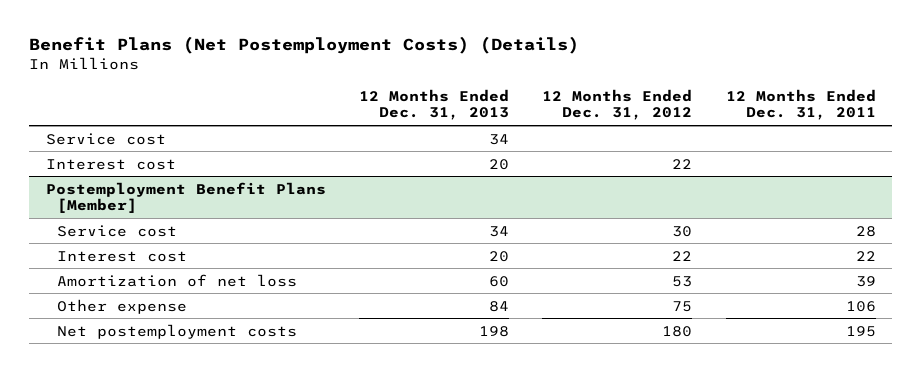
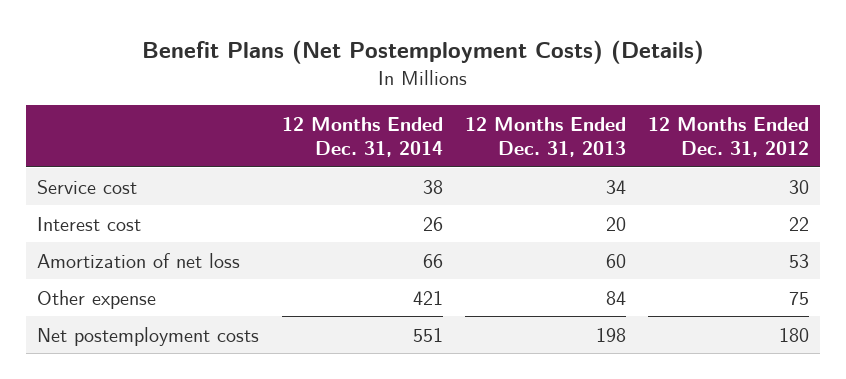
- | 12 Months Ended Dec. 31, 2013 | 12 Months Ended Dec. 31, 2012 | 12 Months Ended Dec. 31, 2011
+ | 12 Months Ended Dec. 31, 2014 | 12 Months Ended Dec. 31, 2013 | 12 Months Ended Dec. 31, 2012
- Service cost | 34 | |
- Interest cost | 20 | 22 |
- Postemployment Benefit Plans [Member]

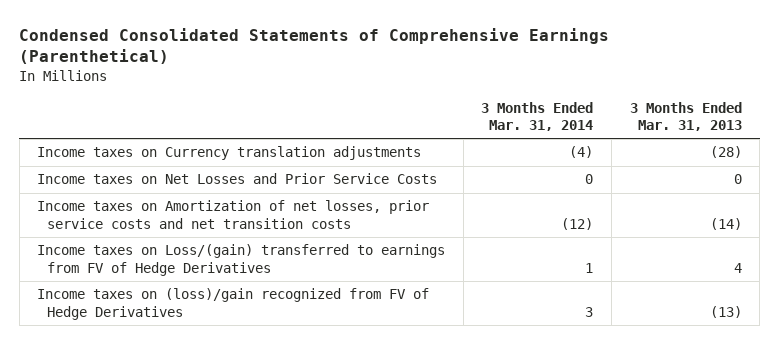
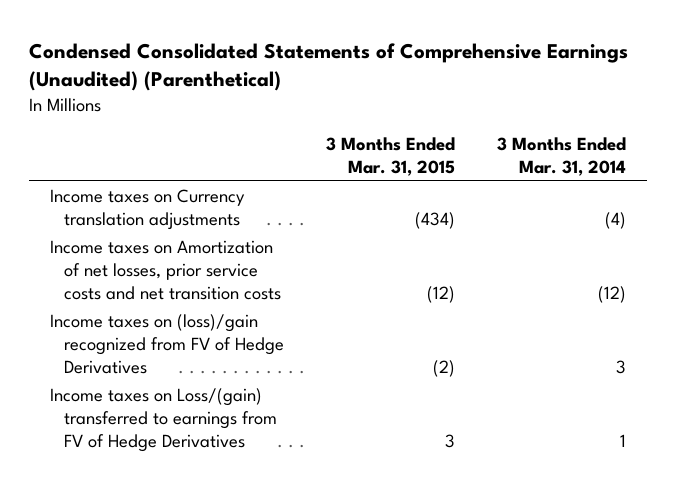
- Condensed Consolidated Statements of Comprehensive Earnings (Parenthetical)
+ Condensed Consolidated Statements of Comprehensive Earnings (Unaudited) (Parenthetical)
- | 3 Months Ended Mar. 31, 2014 | 3 Months Ended Mar. 31, 2013
+ | 3 Months Ended Mar. 31, 2015 | 3 Months Ended Mar. 31, 2014
- Income taxes on Net Losses and Prior Service Costs | 0 | 0
moved down: Income taxes on Loss/(gain) transferred to earnings from FV of Hedge Derivatives | 3 | 1

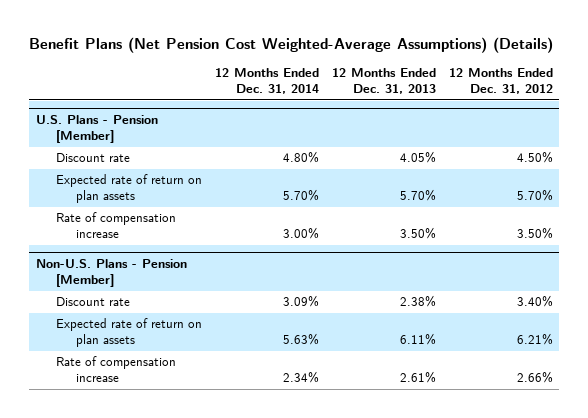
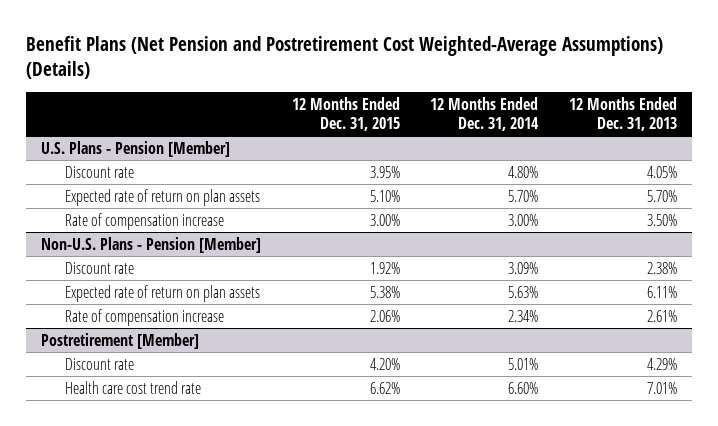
- Benefit Plans (Net Pension Cost Weighted-Average Assumptions) (Details)
+ Benefit Plans (Net Pension and Postretirement Cost Weighted-Average Assumptions) (Details)
- | 12 Months Ended Dec. 31, 2014 | 12 Months Ended Dec. 31, 2013 | 12 Months Ended Dec. 31, 2012
+ | 12 Months Ended Dec. 31, 2015 | 12 Months Ended Dec. 31, 2014 | 12 Months Ended Dec. 31, 2013
+ Postretirement [Member]
+ Discount rate | 4.20% | 5.01% | 4.29%
+ Health care cost trend rate | 6.62% | 6.60% | 7.01%

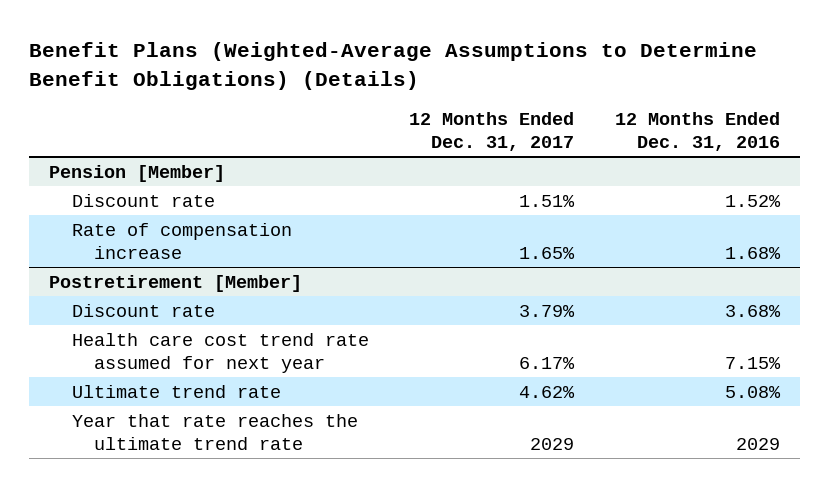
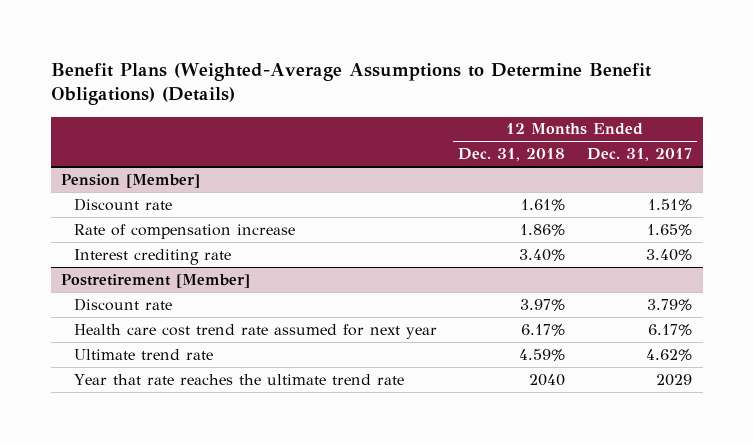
- | 12 Months Ended Dec. 31, 2017 | 12 Months Ended Dec. 31, 2016
+ | 12 Months Ended Dec. 31, 2018 | 12 Months Ended Dec. 31, 2017
@ Pension [Member]
+ Interest crediting rate | 3.40% | 3.40%

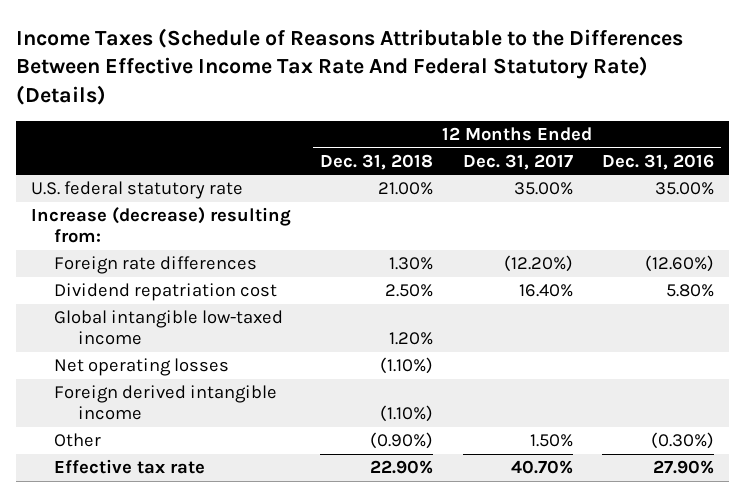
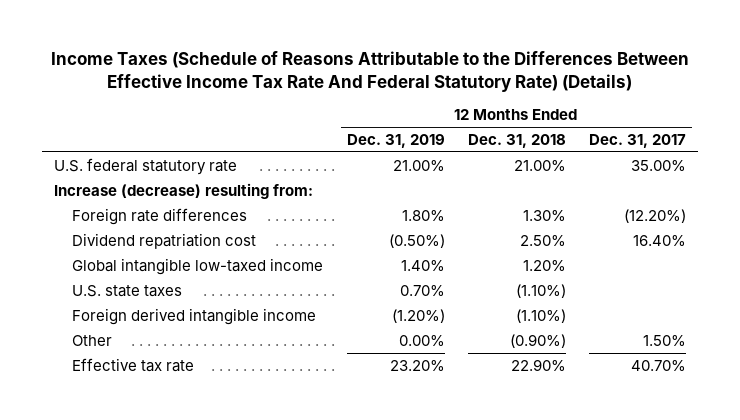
- | 12 Months Ended Dec. 31, 2018 | 12 Months Ended Dec. 31, 2017 | 12 Months Ended Dec. 31, 2016
+ | 12 Months Ended Dec. 31, 2019 | 12 Months Ended Dec. 31, 2018 | 12 Months Ended Dec. 31, 2017
- Net operating losses | (1.10%) | |
+ U.S. state taxes | 0.70% | (1.10%) |

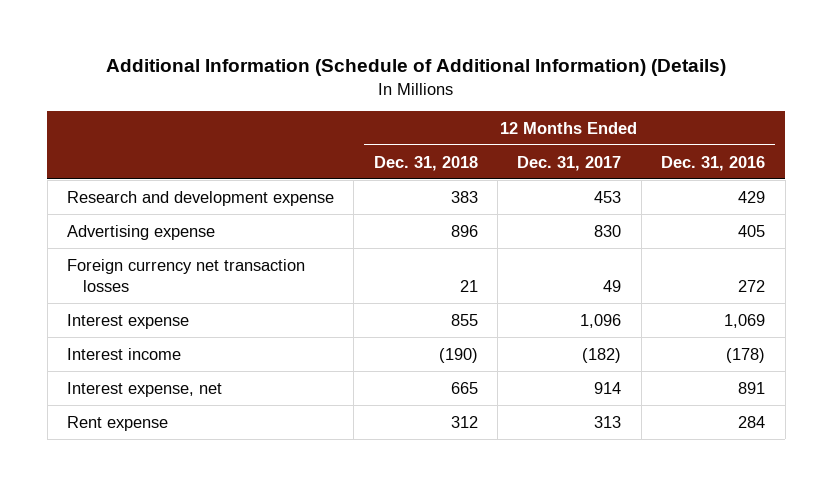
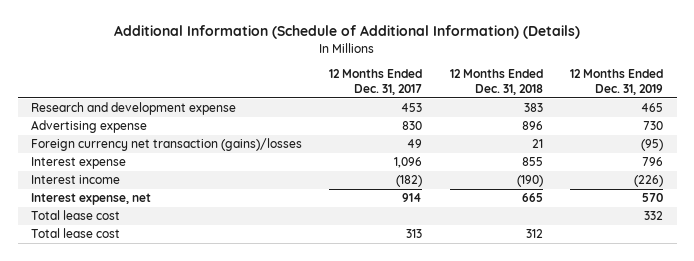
- | 12 Months Ended Dec. 31, 2018 | 12 Months Ended Dec. 31, 2017 | 12 Months Ended Dec. 31, 2016
+ | 12 Months Ended Dec. 31, 2017 | 12 Months Ended Dec. 31, 2018 | 12 Months Ended Dec. 31, 2019
- Foreign currency net transaction losses | 21 | 49 | 272
+ Foreign currency net transaction (gains)/losses | 49 | 21 | (95)
- Rent expense | 312 | 313 | 284
+ Total lease cost | | | 332
+ Total lease cost | 313 | 312 |

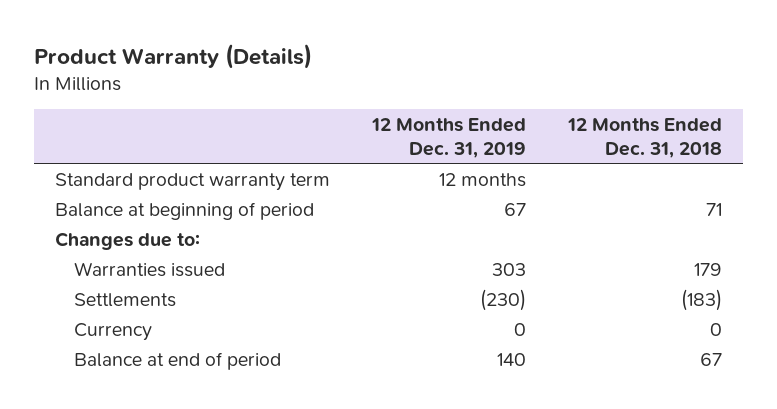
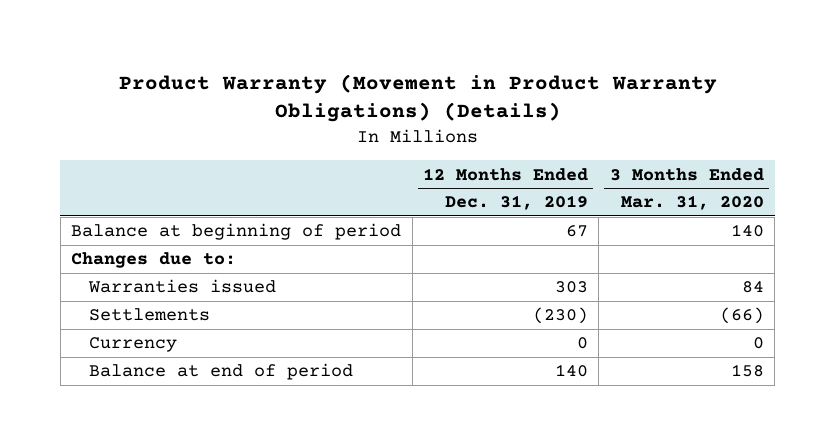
- Product Warranty (Details)
+ Product Warranty (Movement in Product Warranty Obligations) (Details)
- | 12 Months Ended Dec. 31, 2019 | 12 Months Ended Dec. 31, 2018
+ | 12 Months Ended Dec. 31, 2019 | 3 Months Ended Mar. 31, 2020
- Standard product warranty term | 12 months |

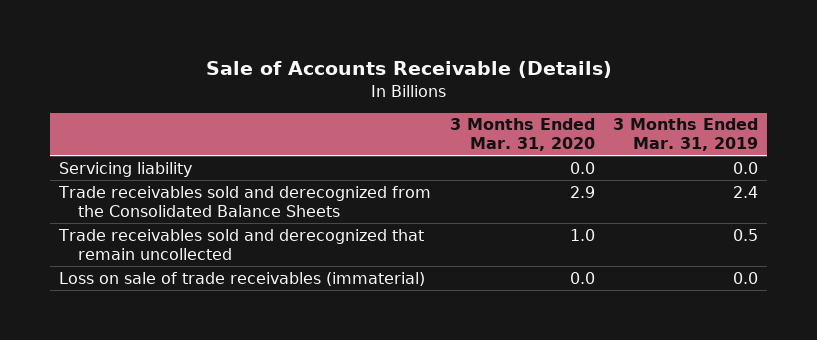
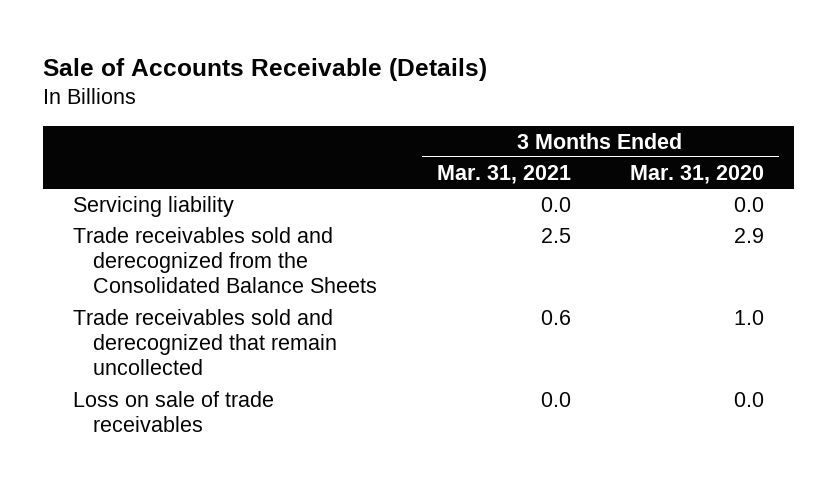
- | 3 Months Ended Mar. 31, 2020 | 3 Months Ended Mar. 31, 2019
+ | 3 Months Ended Mar. 31, 2021 | 3 Months Ended Mar. 31, 2020
- Loss on sale of trade receivables (immaterial) | 0.0 | 0.0
+ Loss on sale of trade receivables | 0.0 | 0.0

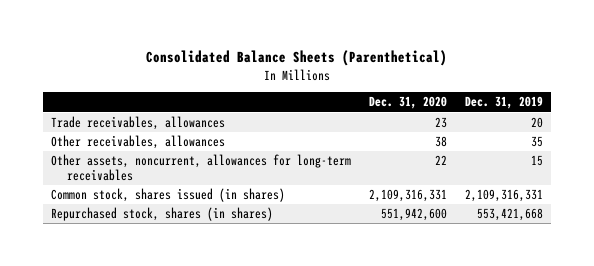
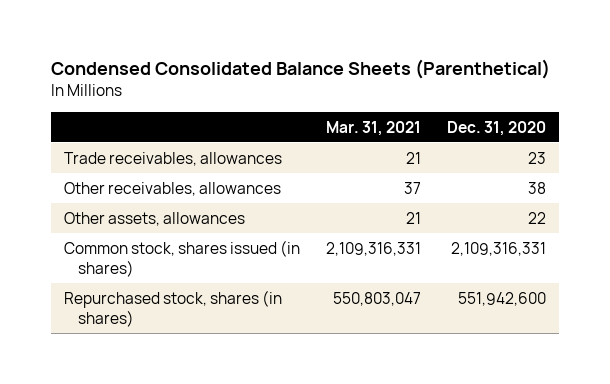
- Consolidated Balance Sheets (Parenthetical)
+ Condensed Consolidated Balance Sheets (Parenthetical)
- | Dec. 31, 2020 | Dec. 31, 2019
+ | Mar. 31, 2021 | Dec. 31, 2020
- Other assets, noncurrent, allowances for long-term receivables | 22 | 15
+ Other assets, allowances | 21 | 22

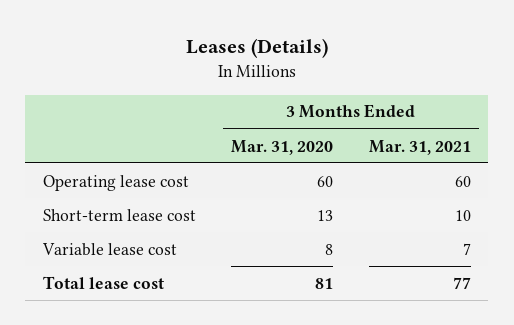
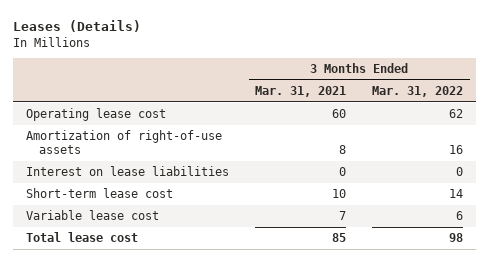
- | 3 Months Ended Mar. 31, 2020 | 3 Months Ended Mar. 31, 2021
+ | 3 Months Ended Mar. 31, 2021 | 3 Months Ended Mar. 31, 2022
+ Amortization of right-of-use assets | 8 | 16
+ Interest on lease liabilities | 0 | 0
- Total lease cost | 81 | 77
+ Total lease cost | 85 | 98

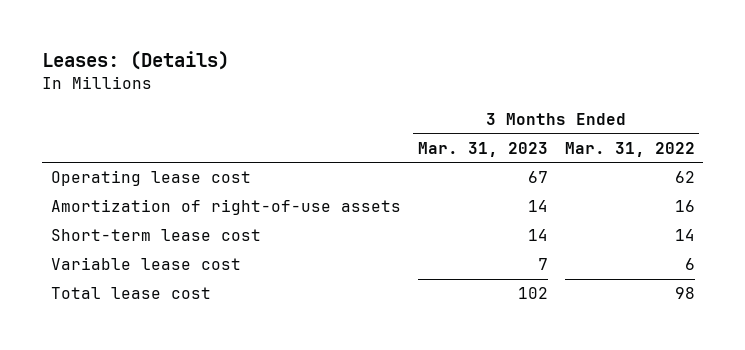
- Leases (Details)
+ Leases: (Details)
- | 3 Months Ended Mar. 31, 2021 | 3 Months Ended Mar. 31, 2022
+ | 3 Months Ended Mar. 31, 2023 | 3 Months Ended Mar. 31, 2022
- Interest on lease liabilities | 0 | 0

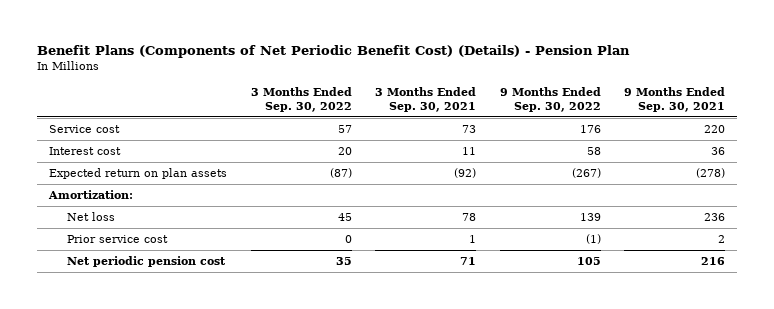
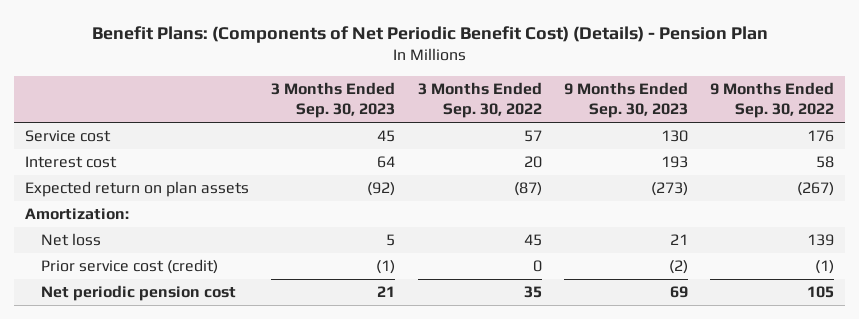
- Benefit Plans (Components of Net Periodic Benefit Cost) (Details) - Pension Plan
+ Benefit Plans: (Components of Net Periodic Benefit Cost) (Details) - Pension Plan
- | 3 Months Ended Sep. 30, 2022 | 3 Months Ended Sep. 30, 2021 | 9 Months Ended Sep. 30, 2022 | 9 Months Ended Sep. 30, 2021
+ | 3 Months Ended Sep. 30, 2023 | 3 Months Ended Sep. 30, 2022 | 9 Months Ended Sep. 30, 2023 | 9 Months Ended Sep. 30, 2022
- Prior service cost | 0 | 1 | (1) | 2
+ Prior service cost (credit) | (1) | 0 | (2) | (1)

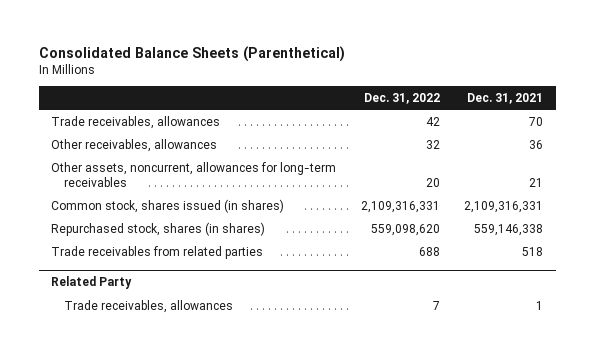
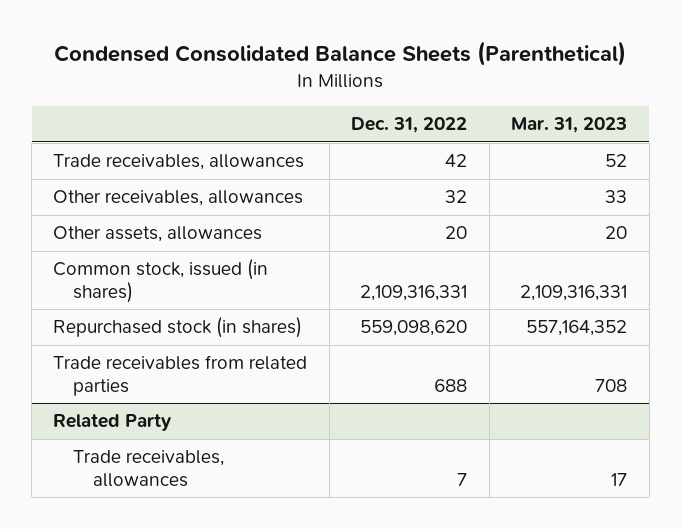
- Consolidated Balance Sheets (Parenthetical)
+ Condensed Consolidated Balance Sheets (Parenthetical)
- | Dec. 31, 2022 | Dec. 31, 2021
+ | Dec. 31, 2022 | Mar. 31, 2023
- Other assets, noncurrent, allowances for long-term receivables | 20 | 21
- Common stock, shares issued (in shares) | 2,109,316,331 | 2,109,316,331
- Repurchased stock, shares (in shares) | 559,098,620 | 559,146,338
+ Other assets, allowances | 20 | 20
+ Common stock, issued (in shares) | 2,109,316,331 | 2,109,316,331
+ Repurchased stock (in shares) | 559,098,620 | 557,164,352

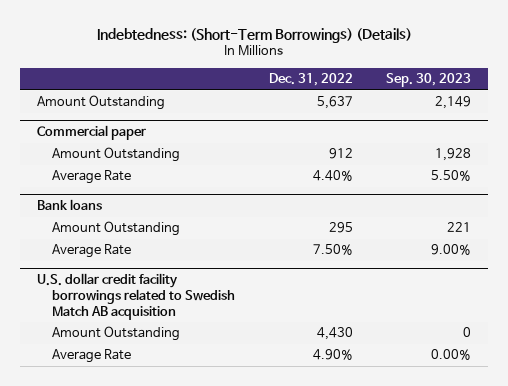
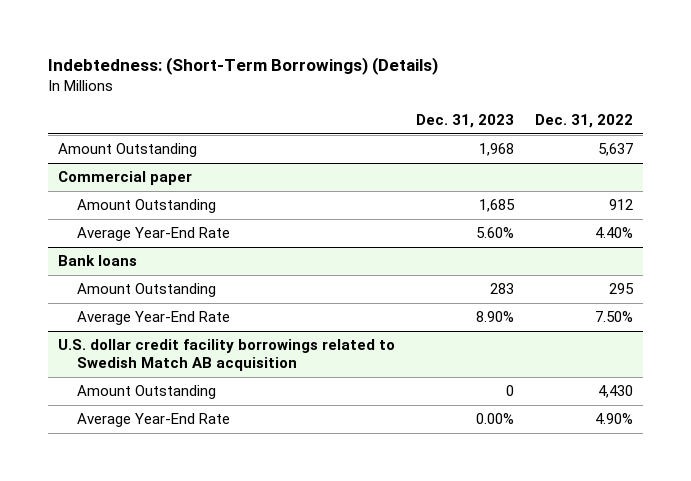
- | Dec. 31, 2022 | Sep. 30, 2023
+ | Dec. 31, 2023 | Dec. 31, 2022
@ Commercial paper
- Average Rate | 4.40% | 5.50%
+ Average Year-End Rate | 5.60% | 4.40%
@ Bank loans
- Average Rate | 7.50% | 9.00%
+ Average Year-End Rate | 8.90% | 7.50%
@ U.S. dollar credit facility borrowings related to Swedish Match AB acquisition
- Average Rate | 4.90% | 0.00%
+ Average Year-End Rate | 0.00% | 4.90%

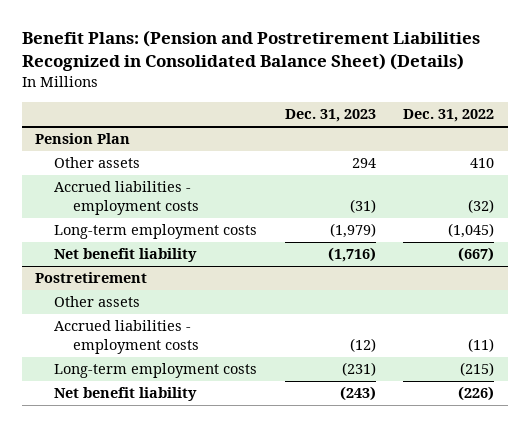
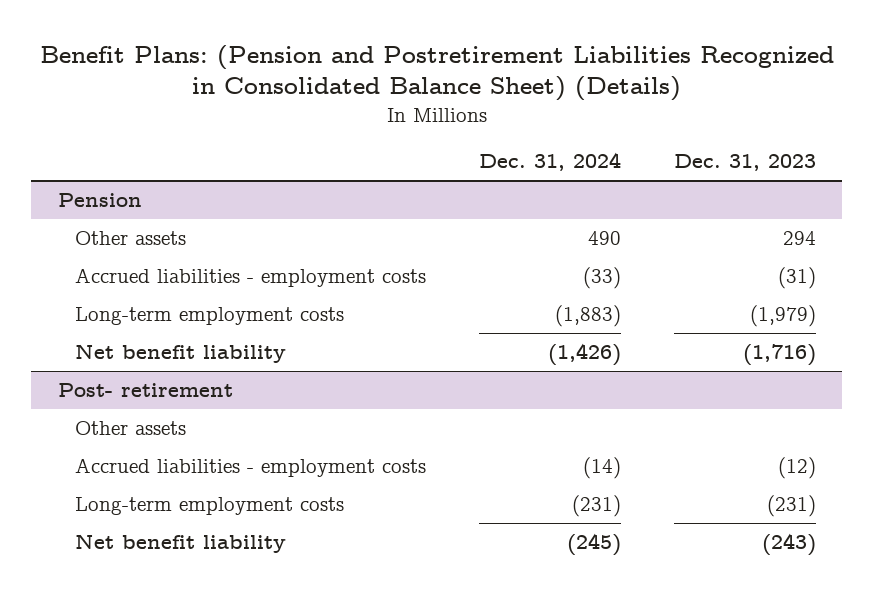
- | Dec. 31, 2023 | Dec. 31, 2022
+ | Dec. 31, 2024 | Dec. 31, 2023
- Pension Plan
+ Pension
- Postretirement
+ Post- retirement

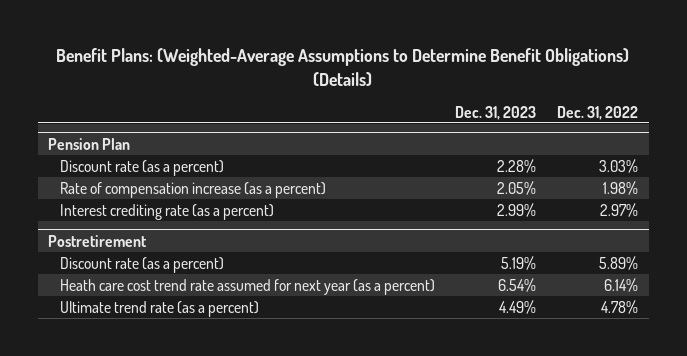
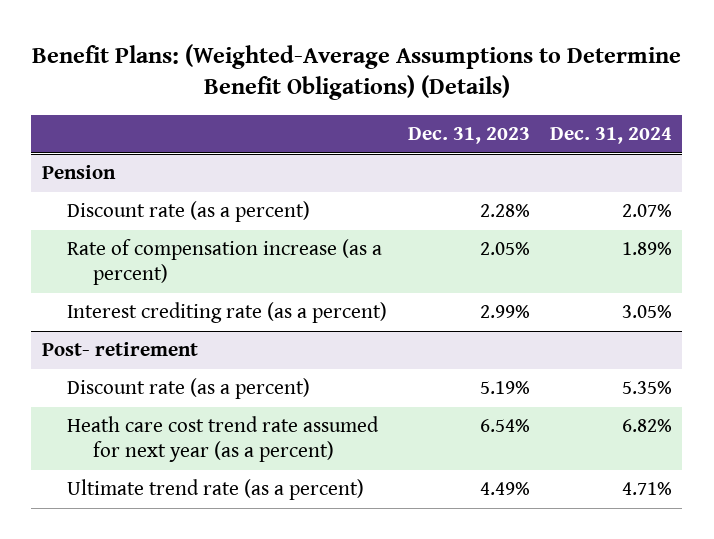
- | Dec. 31, 2023 | Dec. 31, 2022
+ | Dec. 31, 2023 | Dec. 31, 2024
- Pension Plan
+ Pension
- Postretirement
+ Post- retirement

